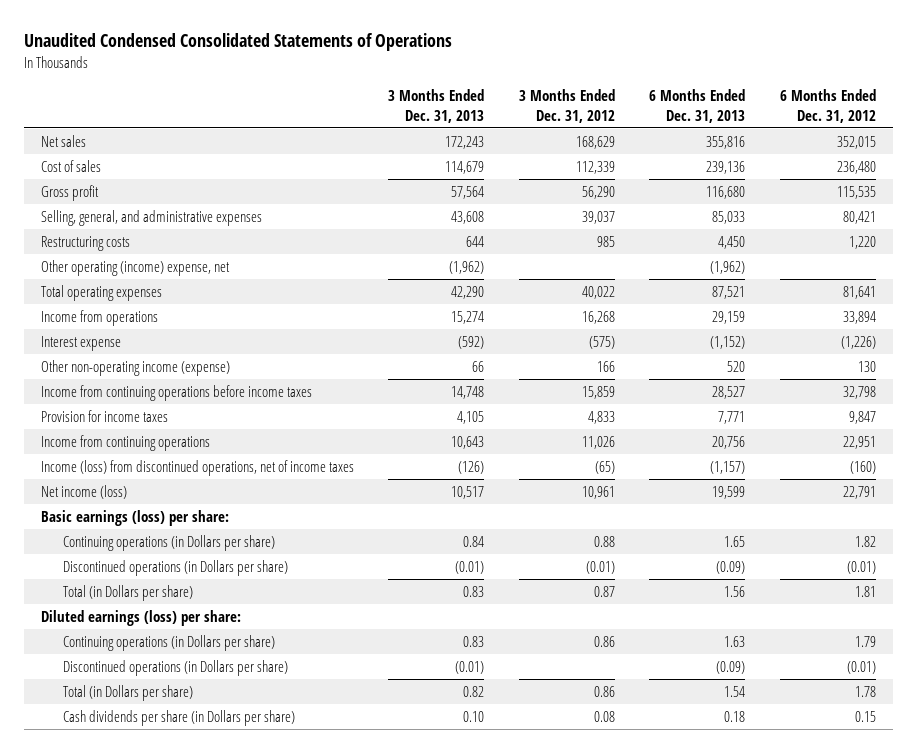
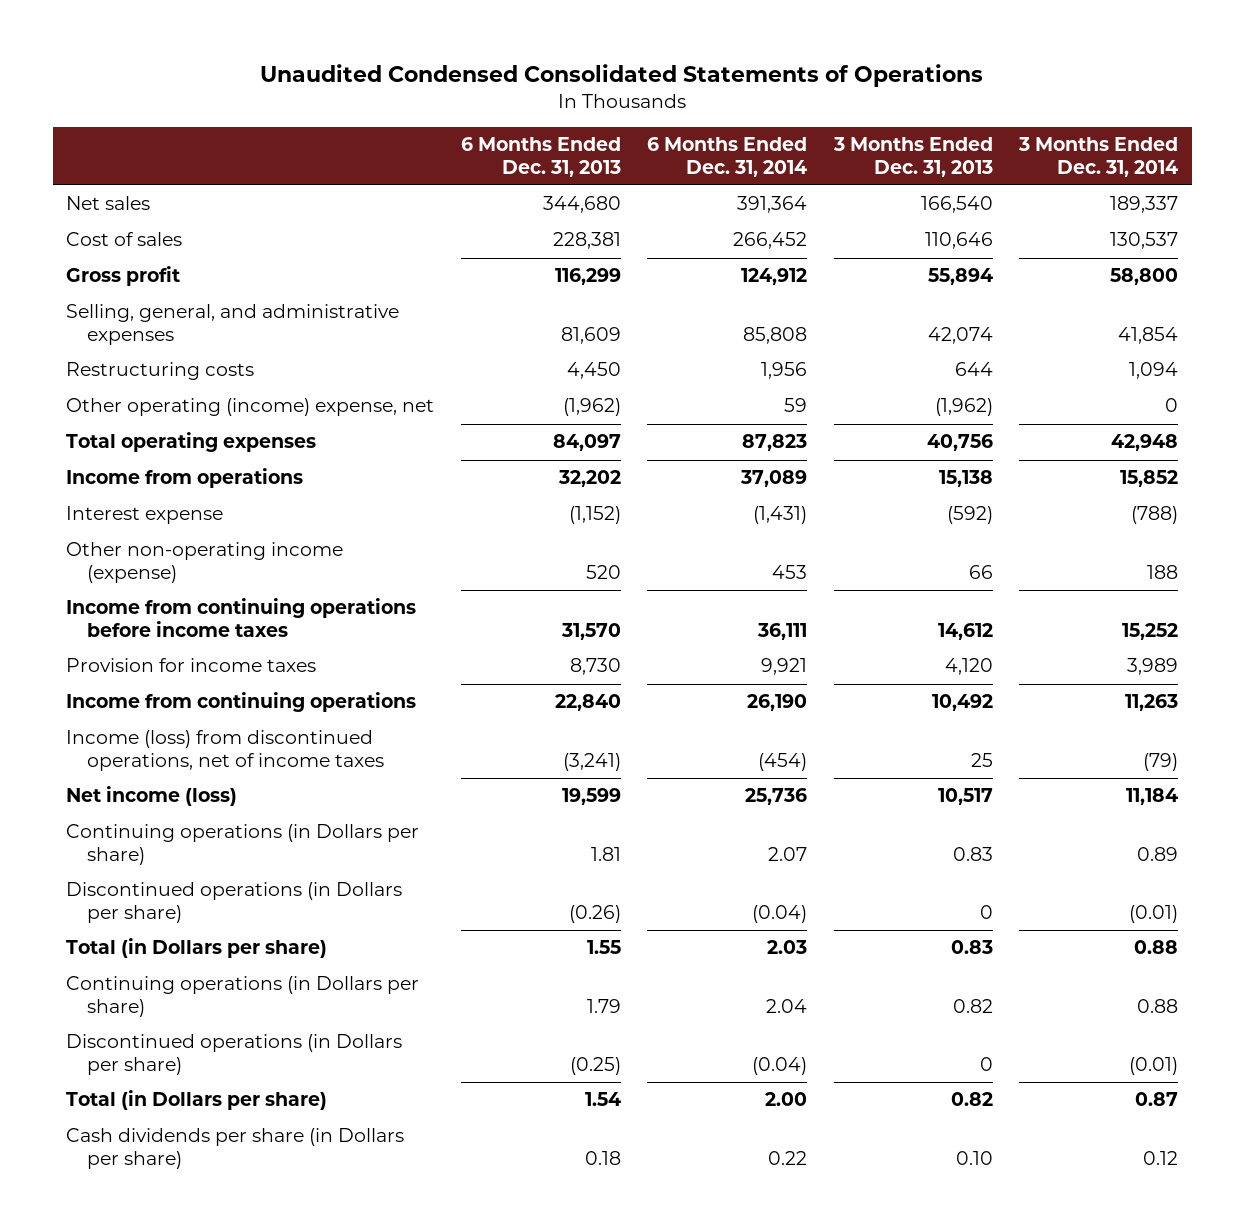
- | 3 Months Ended Dec. 31, 2013 | 3 Months Ended Dec. 31, 2012 | 6 Months Ended Dec. 31, 2013 | 6 Months Ended Dec. 31, 2012
+ | 6 Months Ended Dec. 31, 2013 | 6 Months Ended Dec. 31, 2014 | 3 Months Ended Dec. 31, 2013 | 3 Months Ended Dec. 31, 2014
- Net sales | 172,243 | 168,629 | 355,816 | 352,015
- Cost of sales | 114,679 | 112,339 | 239,136 | 236,480
- Gross profit | 57,564 | 56,290 | 116,680 | 115,535
- Selling, general, and administrative expenses | 43,608 | 39,037 | 85,033 | 80,421
+ Net sales | 344,680 | 391,364 | 166,540 | 189,337
+ Cost of sales | 228,381 | 266,452 | 110,646 | 130,537
+ Gross profit | 116,299 | 124,912 | 55,894 | 58,800
+ Selling, general, and administrative expenses | 81,609 | 85,808 | 42,074 | 41,854
- Total operating expenses | 42,290 | 40,022 | 87,521 | 81,641
- Income from operations | 15,274 | 16,268 | 29,159 | 33,894
+ Total operating expenses | 84,097 | 87,823 | 40,756 | 42,948
+ Income from operations | 32,202 | 37,089 | 15,138 | 15,852
- Income from continuing operations before income taxes | 14,748 | 15,859 | 28,527 | 32,798
- Provision for income taxes | 4,105 | 4,833 | 7,771 | 9,847
- Income from continuing operations | 10,643 | 11,026 | 20,756 | 22,951
- Income (loss) from discontinued operations, net of income taxes | (126) | (65) | (1,157) | (160)
+ Income from continuing operations before income taxes | 31,570 | 36,111 | 14,612 | 15,252
+ Provision for income taxes | 8,730 | 9,921 | 4,120 | 3,989
+ Income from continuing operations | 22,840 | 26,190 | 10,492 | 11,263
+ Income (loss) from discontinued operations, net of income taxes | (3,241) | (454) | 25 | (79)
- Basic earnings (loss) per share:
- Continuing operations (in Dollars per share) | 0.84 | 0.88 | 1.65 | 1.82
- Discontinued operations (in Dollars per share) | (0.01) | (0.01) | (0.09) | (0.01)
- Total (in Dollars per share) | 0.83 | 0.87 | 1.56 | 1.81
- Diluted earnings (loss) per share:
- Continuing operations (in Dollars per share) | 0.83 | 0.86 | 1.63 | 1.79
- Discontinued operations (in Dollars per share) | (0.01) | | (0.09) | (0.01)
+ Continuing operations (in Dollars per share) | 1.81 | 2.07 | 0.83 | 0.89
+ Discontinued operations (in Dollars per share) | (0.26) | (0.04) | 0 | (0.01)
+ Total (in Dollars per share) | 1.55 | 2.03 | 0.83 | 0.88
+ Continuing operations (in Dollars per share) | 1.79 | 2.04 | 0.82 | 0.88
+ Discontinued operations (in Dollars per share) | (0.25) | (0.04) | 0 | (0.01)

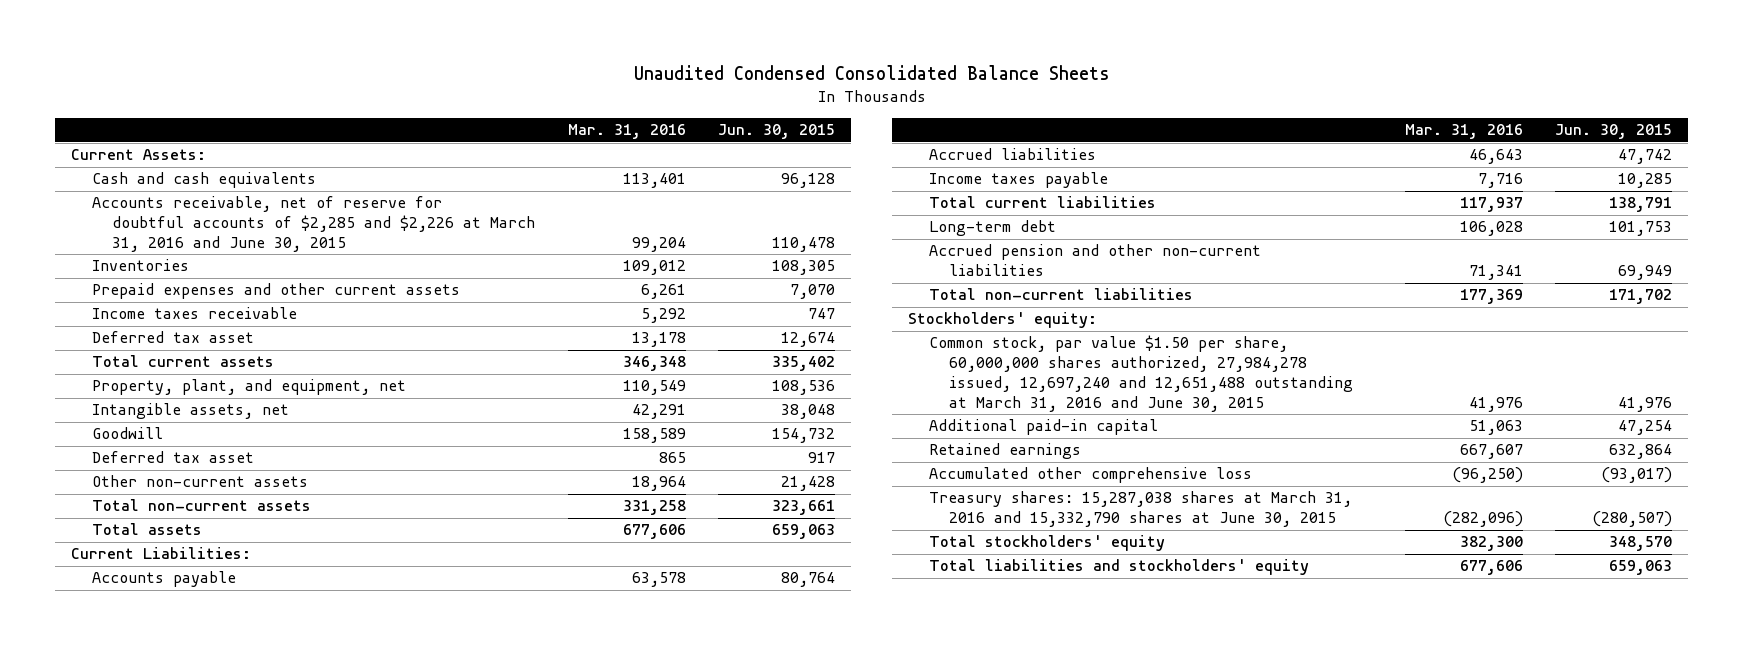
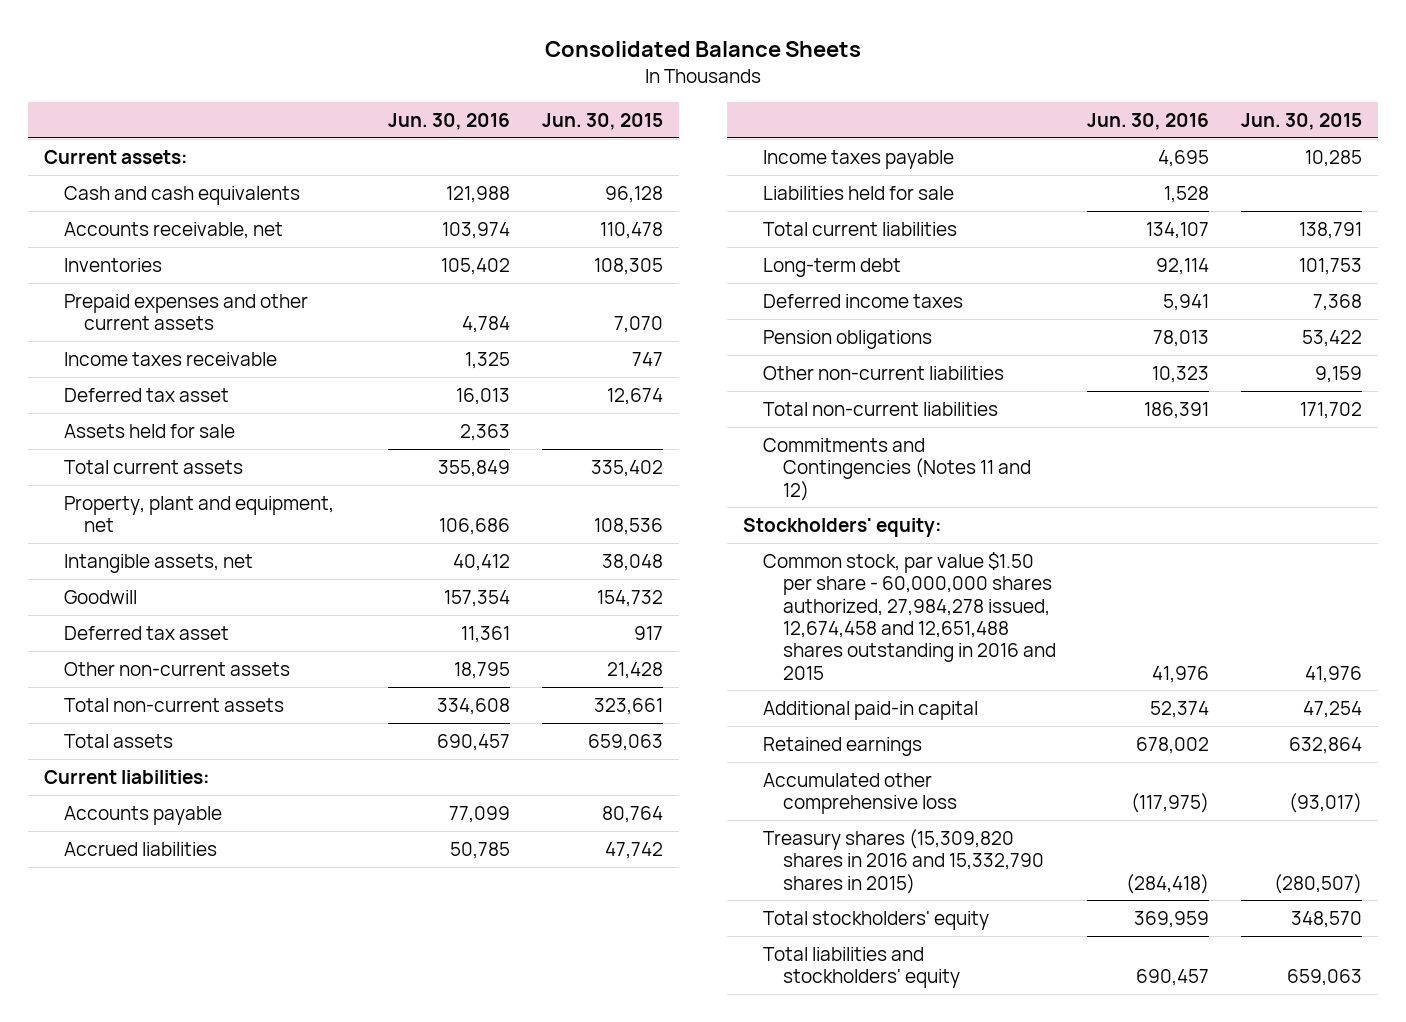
- Unaudited Condensed Consolidated Balance Sheets
+ Consolidated Balance Sheets
- | Mar. 31, 2016 | Jun. 30, 2015
+ | Jun. 30, 2016 | Jun. 30, 2015
- Current Assets:
+ Current assets:
- Accounts receivable, net of reserve for doubtful accounts of $2,285 and $2,226 at March 31, 2016 and June 30, 2015 | 99,204 | 110,478
+ Accounts receivable, net | 103,974 | 110,478
+ Assets held for sale | 2,363 |
- Property, plant, and equipment, net | 110,549 | 108,536
+ Property, plant and equipment, net | 106,686 | 108,536
- Current Liabilities:
+ Current liabilities:
+ Liabilities held for sale | 1,528 |
- Accrued pension and other non-current liabilities | 71,341 | 69,949
+ Deferred income taxes | 5,941 | 7,368
+ Pension obligations | 78,013 | 53,422
+ Other non-current liabilities | 10,323 | 9,159
+ Commitments and Contingencies (Notes 11 and 12)
- Common stock, par value $1.50 per share, 60,000,000 shares authorized, 27,984,278 issued, 12,697,240 and 12,651,488 outstanding at March 31, 2016 and June 30, 2015 | 41,976 | 41,976
+ Common stock, par value $1.50 per share - 60,000,000 shares authorized, 27,984,278 issued, 12,674,458 and 12,651,488 shares outstanding in 2016 and 2015 | 41,976 | 41,976
- Treasury shares: 15,287,038 shares at March 31, 2016 and 15,332,790 shares at June 30, 2015 | (282,096) | (280,507)
+ Treasury shares (15,309,820 shares in 2016 and 15,332,790 shares in 2015) | (284,418) | (280,507)

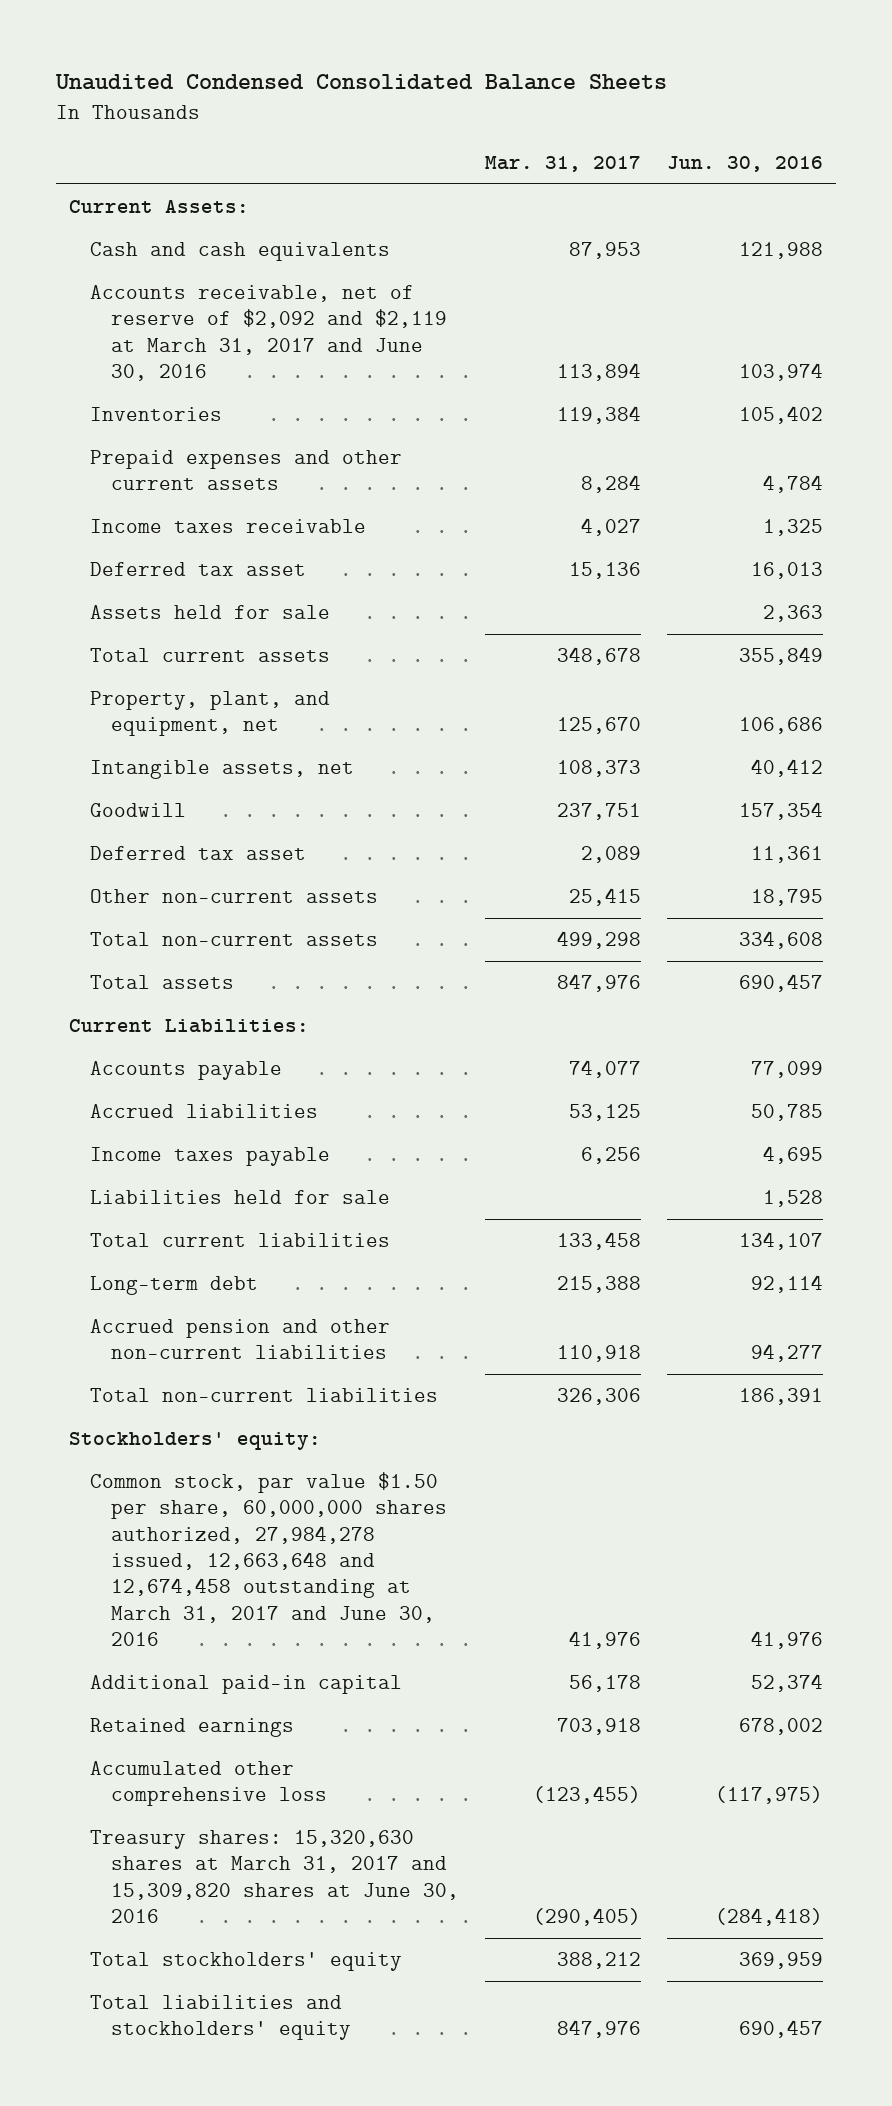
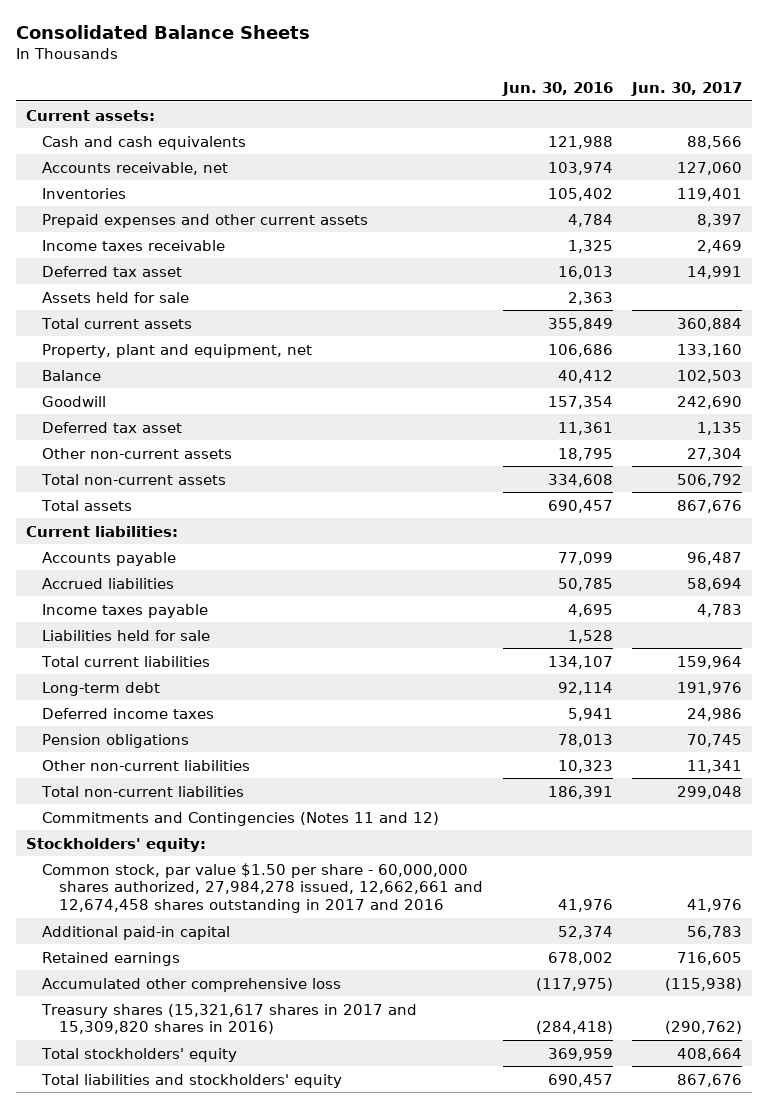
- Unaudited Condensed Consolidated Balance Sheets
+ Consolidated Balance Sheets
- | Mar. 31, 2017 | Jun. 30, 2016
+ | Jun. 30, 2016 | Jun. 30, 2017
- Current Assets:
+ Current assets:
- Accounts receivable, net of reserve of $2,092 and $2,119 at March 31, 2017 and June 30, 2016 | 113,894 | 103,974
+ Accounts receivable, net | 103,974 | 127,060
- Property, plant, and equipment, net | 125,670 | 106,686
- Intangible assets, net | 108,373 | 40,412
+ Property, plant and equipment, net | 106,686 | 133,160
+ Balance | 40,412 | 102,503
- Current Liabilities:
+ Current liabilities:
- Accrued pension and other non-current liabilities | 110,918 | 94,277
+ Deferred income taxes | 5,941 | 24,986
+ Pension obligations | 78,013 | 70,745
+ Other non-current liabilities | 10,323 | 11,341
+ Commitments and Contingencies (Notes 11 and 12)
- Common stock, par value $1.50 per share, 60,000,000 shares authorized, 27,984,278 issued, 12,663,648 and 12,674,458 outstanding at March 31, 2017 and June 30, 2016 | 41,976 | 41,976
+ Common stock, par value $1.50 per share - 60,000,000 shares authorized, 27,984,278 issued, 12,662,661 and 12,674,458 shares outstanding in 2017 and 2016 | 41,976 | 41,976
- Treasury shares: 15,320,630 shares at March 31, 2017 and 15,309,820 shares at June 30, 2016 | (290,405) | (284,418)
+ Treasury shares (15,321,617 shares in 2017 and 15,309,820 shares in 2016) | (284,418) | (290,762)

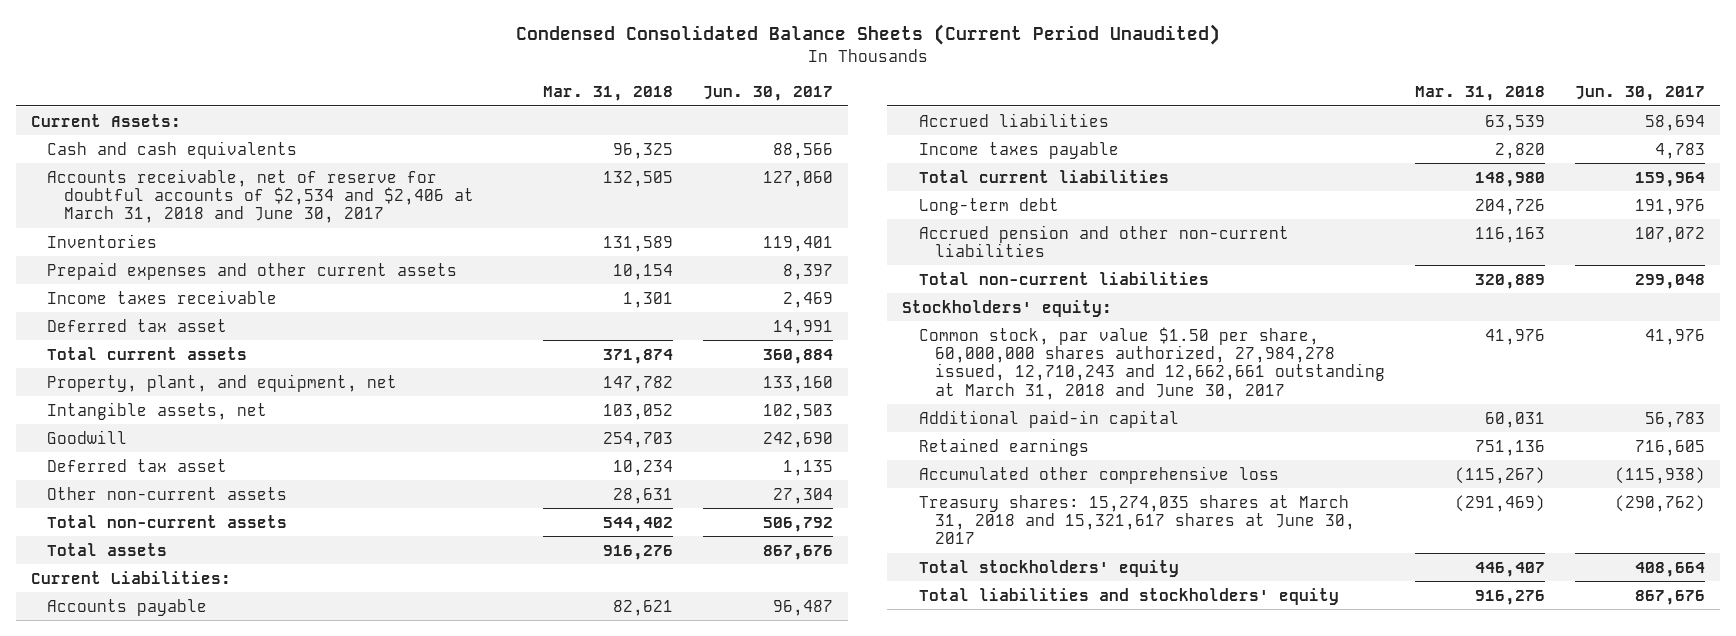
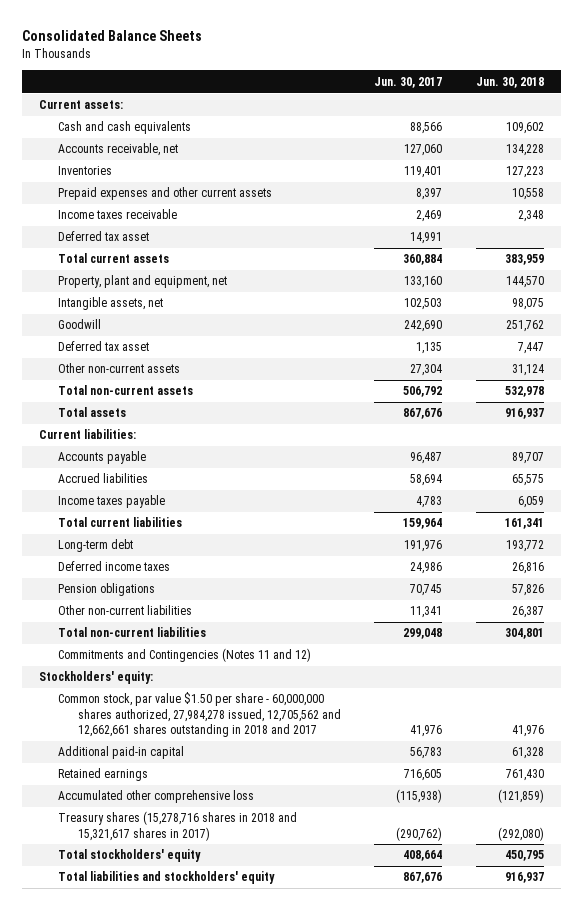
- Condensed Consolidated Balance Sheets (Current Period Unaudited)
+ Consolidated Balance Sheets
- | Mar. 31, 2018 | Jun. 30, 2017
+ | Jun. 30, 2017 | Jun. 30, 2018
- Current Assets:
+ Current assets:
- Accounts receivable, net of reserve for doubtful accounts of $2,534 and $2,406 at March 31, 2018 and June 30, 2017 | 132,505 | 127,060
+ Accounts receivable, net | 127,060 | 134,228
- Property, plant, and equipment, net | 147,782 | 133,160
+ Property, plant and equipment, net | 133,160 | 144,570
- Current Liabilities:
+ Current liabilities:
- Accrued pension and other non-current liabilities | 116,163 | 107,072
+ Deferred income taxes | 24,986 | 26,816
+ Pension obligations | 70,745 | 57,826
+ Other non-current liabilities | 11,341 | 26,387
+ Commitments and Contingencies (Notes 11 and 12)
- Common stock, par value $1.50 per share, 60,000,000 shares authorized, 27,984,278 issued, 12,710,243 and 12,662,661 outstanding at March 31, 2018 and June 30, 2017 | 41,976 | 41,976
+ Common stock, par value $1.50 per share - 60,000,000 shares authorized, 27,984,278 issued, 12,705,562 and 12,662,661 shares outstanding in 2018 and 2017 | 41,976 | 41,976
- Treasury shares: 15,274,035 shares at March 31, 2018 and 15,321,617 shares at June 30, 2017 | (291,469) | (290,762)
+ Treasury shares (15,278,716 shares in 2018 and 15,321,617 shares in 2017) | (290,762) | (292,080)

